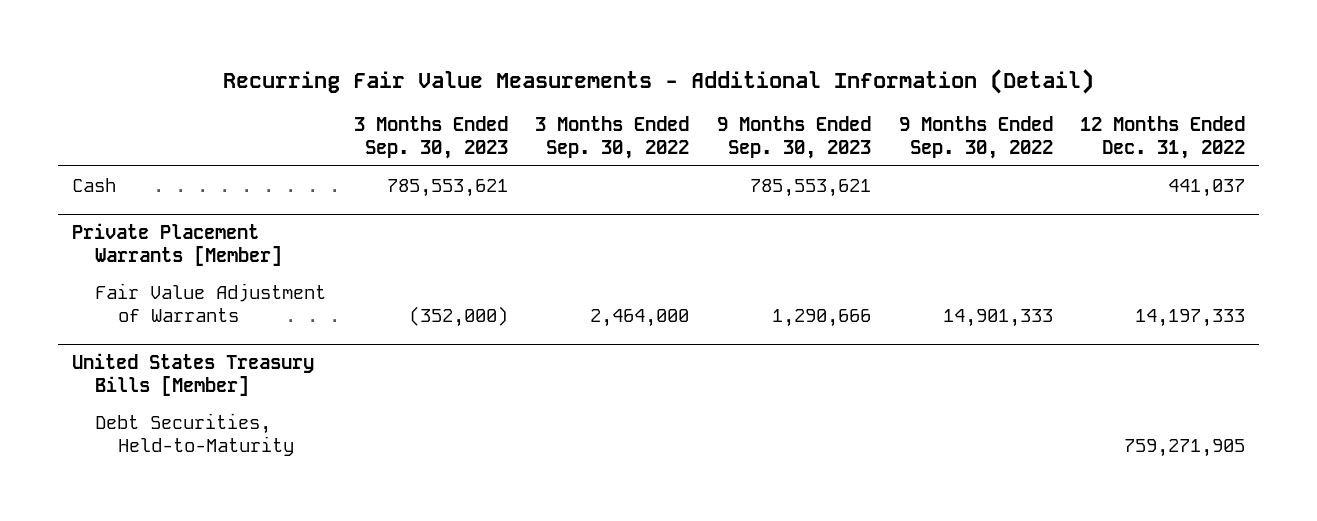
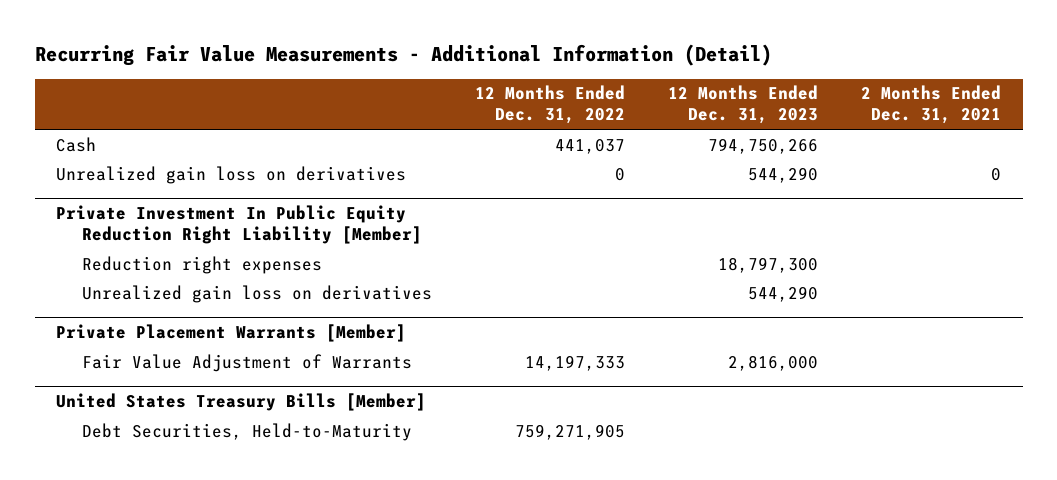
- | 3 Months Ended Sep. 30, 2023 | 3 Months Ended Sep. 30, 2022 | 9 Months Ended Sep. 30, 2023 | 9 Months Ended Sep. 30, 2022 | 12 Months Ended Dec. 31, 2022
+ | 12 Months Ended Dec. 31, 2022 | 12 Months Ended Dec. 31, 2023 | 2 Months Ended Dec. 31, 2021
+ Unrealized gain loss on derivatives | 0 | 544,290 | 0
+ Private Investment In Public Equity Reduction Right Liability [Member]
+ Reduction right expenses | | 18,797,300 |
+ Unrealized gain loss on derivatives | | 544,290 |

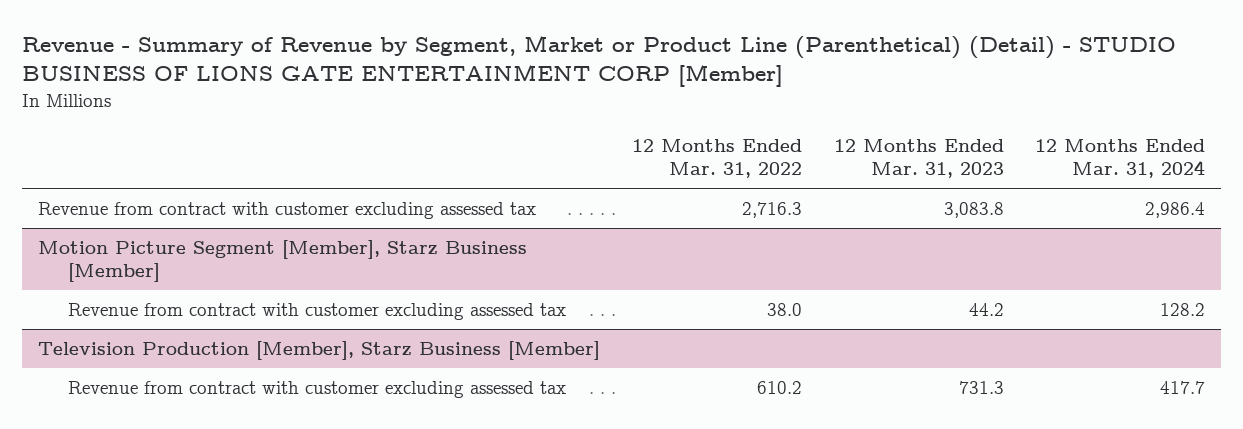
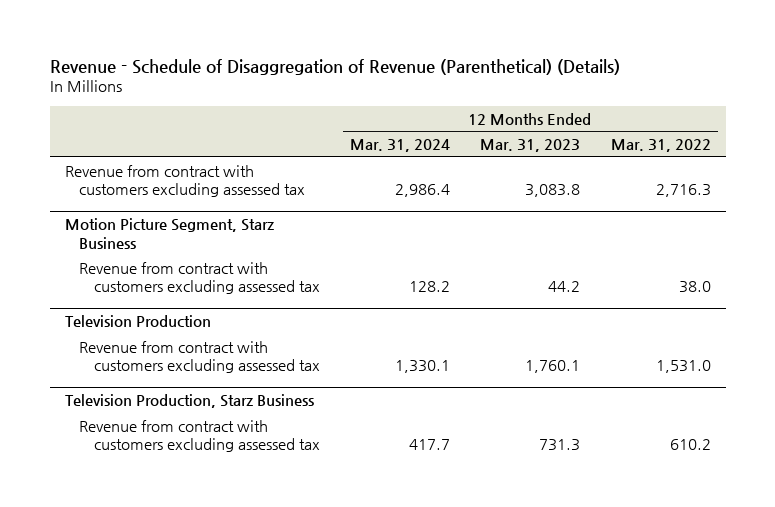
- Revenue - Summary of Revenue by Segment, Market or Product Line (Parenthetical) (Detail) - STUDIO BUSINESS OF LIONS GATE ENTERTAINMENT CORP [Member]
+ Revenue - Schedule of Disaggregation of Revenue (Parenthetical) (Details)
- | 12 Months Ended Mar. 31, 2022 | 12 Months Ended Mar. 31, 2023 | 12 Months Ended Mar. 31, 2024
+ | 12 Months Ended Mar. 31, 2024 | 12 Months Ended Mar. 31, 2023 | 12 Months Ended Mar. 31, 2022
- Revenue from contract with customer excluding assessed tax | 2,716.3 | 3,083.8 | 2,986.4
- Motion Picture Segment [Member], Starz Business [Member]
- Revenue from contract with customer excluding assessed tax | 38.0 | 44.2 | 128.2
- Television Production [Member], Starz Business [Member]
- Revenue from contract with customer excluding assessed tax | 610.2 | 731.3 | 417.7
+ Revenue from contract with customers excluding assessed tax | 2,986.4 | 3,083.8 | 2,716.3
+ Motion Picture Segment, Starz Business
+ Revenue from contract with customers excluding assessed tax | 128.2 | 44.2 | 38.0
+ Television Production
+ Revenue from contract with customers excluding assessed tax | 1,330.1 | 1,760.1 | 1,531.0
+ Television Production, Starz Business
+ Revenue from contract with customers excluding assessed tax | 417.7 | 731.3 | 610.2

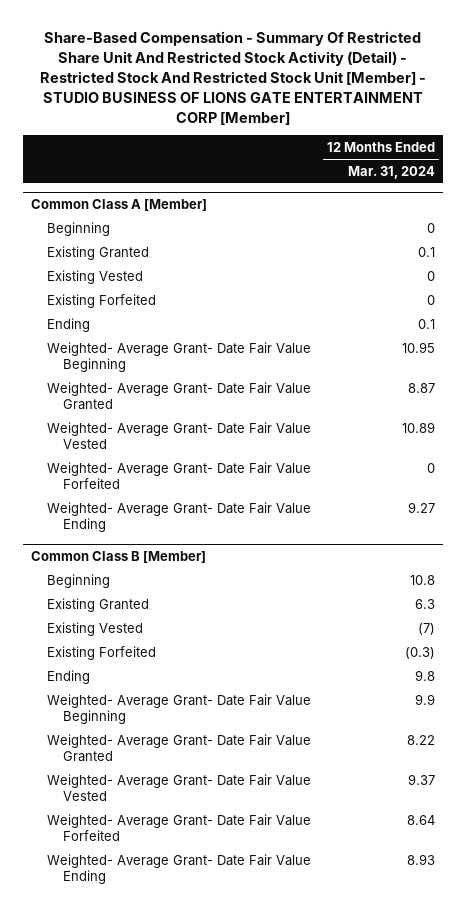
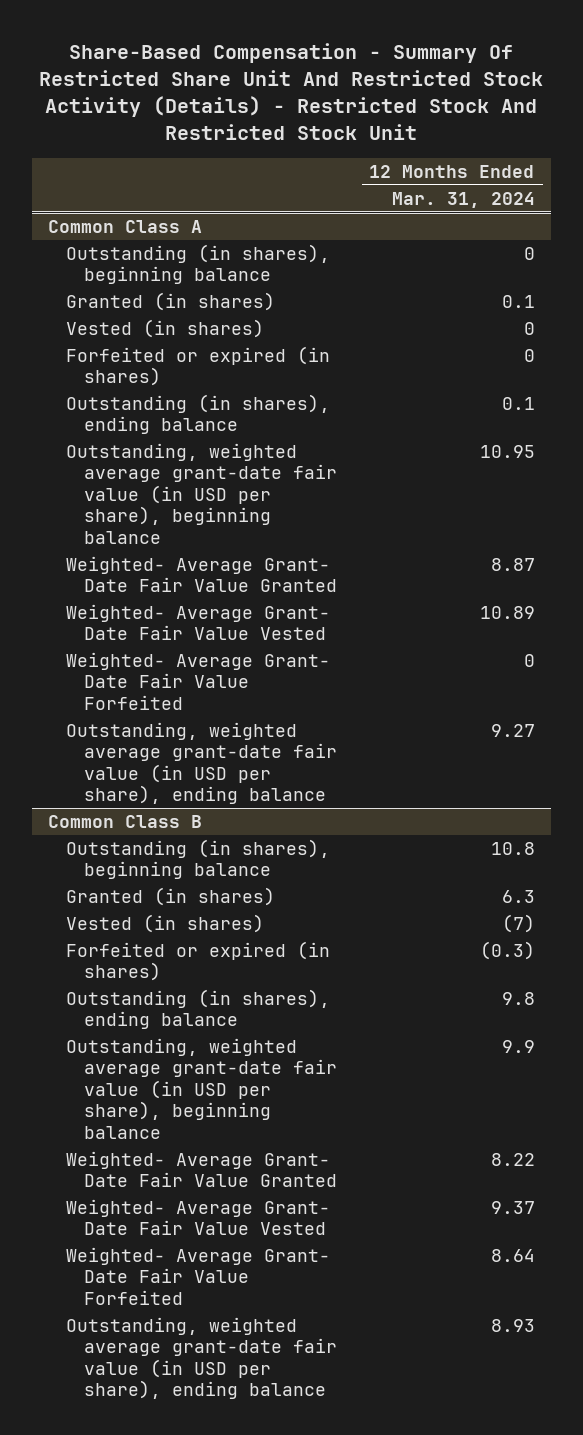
- Share-Based Compensation - Summary Of Restricted Share Unit And Restricted Stock Activity (Detail) - Restricted Stock And Restricted Stock Unit [Member] - STUDIO BUSINESS OF LIONS GATE ENTERTAINMENT CORP [Member]
+ Share-Based Compensation - Summary Of Restricted Share Unit And Restricted Stock Activity (Details) - Restricted Stock And Restricted Stock Unit
- Common Class A [Member]
- Beginning | 0
- Existing Granted | 0.1
- Existing Vested | 0
- Existing Forfeited | 0
- Ending | 0.1
- Weighted- Average Grant- Date Fair Value Beginning | 10.95
+ Common Class A
+ Outstanding (in shares), beginning balance | 0
+ Granted (in shares) | 0.1
+ Vested (in shares) | 0
+ Forfeited or expired (in shares) | 0
+ Outstanding (in shares), ending balance | 0.1
+ Outstanding, weighted average grant-date fair value (in USD per share), beginning balance | 10.95
- Weighted- Average Grant- Date Fair Value Ending | 9.27
- Common Class B [Member]
- Beginning | 10.8
- Existing Granted | 6.3
- Existing Vested | (7)
- Existing Forfeited | (0.3)
- Ending | 9.8
- Weighted- Average Grant- Date Fair Value Beginning | 9.9
+ Outstanding, weighted average grant-date fair value (in USD per share), ending balance | 9.27
+ Common Class B
+ Outstanding (in shares), beginning balance | 10.8
+ Granted (in shares) | 6.3
+ Vested (in shares) | (7)
+ Forfeited or expired (in shares) | (0.3)
+ Outstanding (in shares), ending balance | 9.8
+ Outstanding, weighted average grant-date fair value (in USD per share), beginning balance | 9.9
- Weighted- Average Grant- Date Fair Value Ending | 8.93
+ Outstanding, weighted average grant-date fair value (in USD per share), ending balance | 8.93

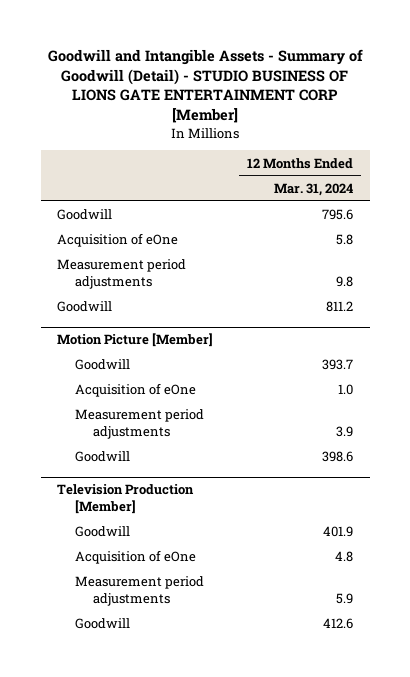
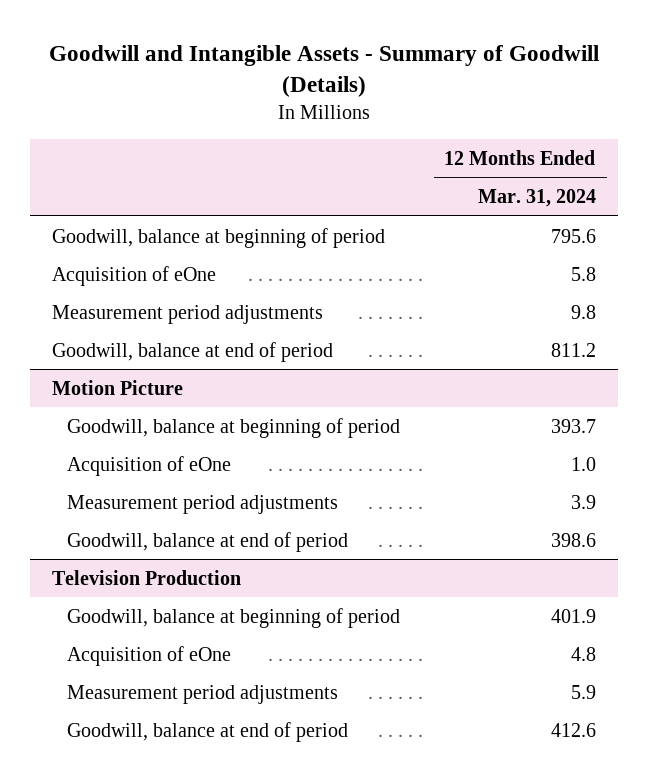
- Goodwill and Intangible Assets - Summary of Goodwill (Detail) - STUDIO BUSINESS OF LIONS GATE ENTERTAINMENT CORP [Member]
+ Goodwill and Intangible Assets - Summary of Goodwill (Details)
- Goodwill | 795.6
+ Goodwill, balance at beginning of period | 795.6
- Goodwill | 811.2
- Motion Picture [Member]
- Goodwill | 393.7
+ Goodwill, balance at end of period | 811.2
+ Motion Picture
+ Goodwill, balance at beginning of period | 393.7
- Goodwill | 398.6
- Television Production [Member]
- Goodwill | 401.9
+ Goodwill, balance at end of period | 398.6
+ Television Production
+ Goodwill, balance at beginning of period | 401.9
- Goodwill | 412.6
+ Goodwill, balance at end of period | 412.6

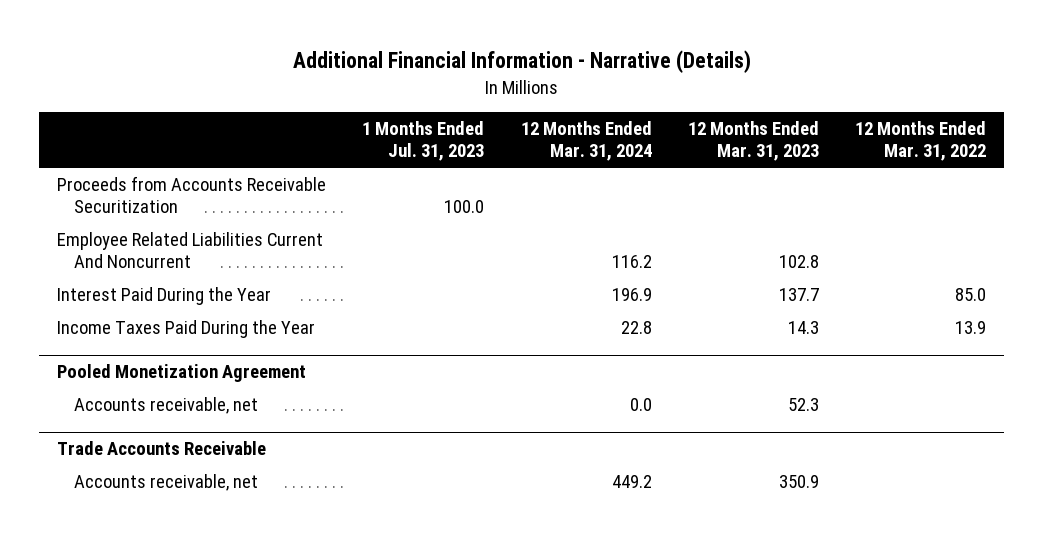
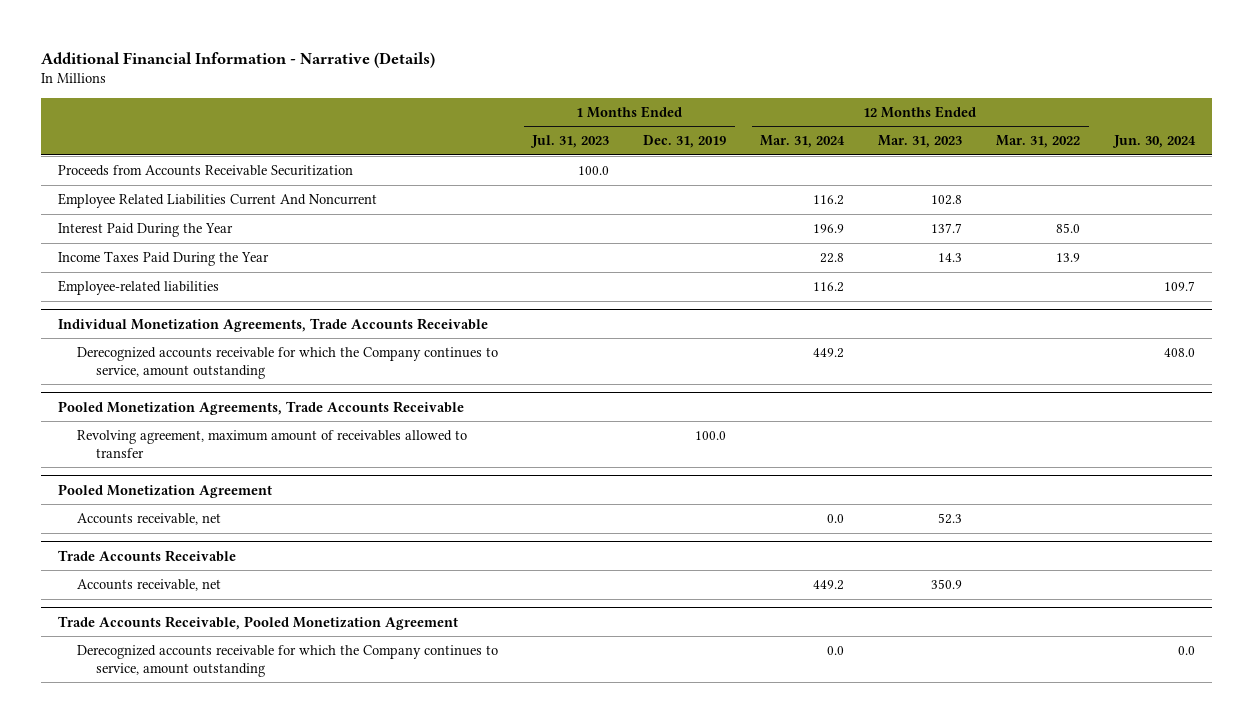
- | 1 Months Ended Jul. 31, 2023 | 12 Months Ended Mar. 31, 2024 | 12 Months Ended Mar. 31, 2023 | 12 Months Ended Mar. 31, 2022
+ | 1 Months Ended Jul. 31, 2023 | 1 Months Ended Dec. 31, 2019 | 12 Months Ended Mar. 31, 2024 | 12 Months Ended Mar. 31, 2023 | 12 Months Ended Mar. 31, 2022 | Jun. 30, 2024
+ Employee-related liabilities | | | 116.2 | | | 109.7
+ Individual Monetization Agreements, Trade Accounts Receivable
+ Derecognized accounts receivable for which the Company continues to service, amount outstanding | | | 449.2 | | | 408.0
+ Pooled Monetization Agreements, Trade Accounts Receivable
+ Revolving agreement, maximum amount of receivables allowed to transfer | | 100.0 | | | |
+ Trade Accounts Receivable, Pooled Monetization Agreement
+ Derecognized accounts receivable for which the Company continues to service, amount outstanding | | | 0.0 | | | 0.0

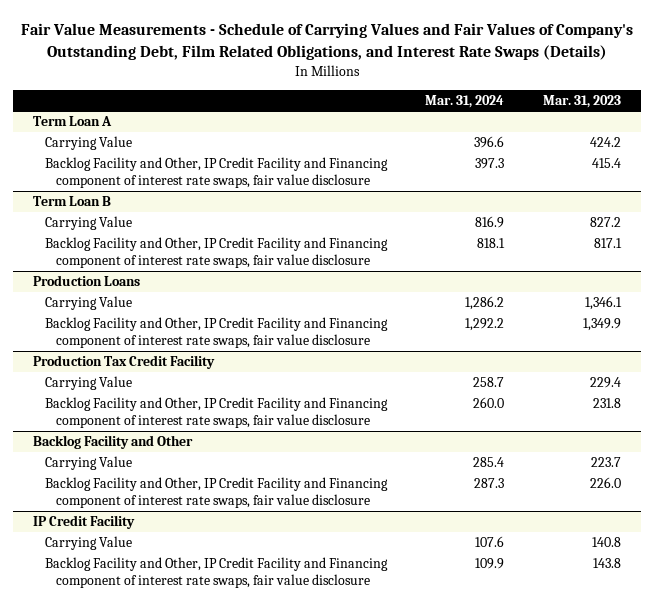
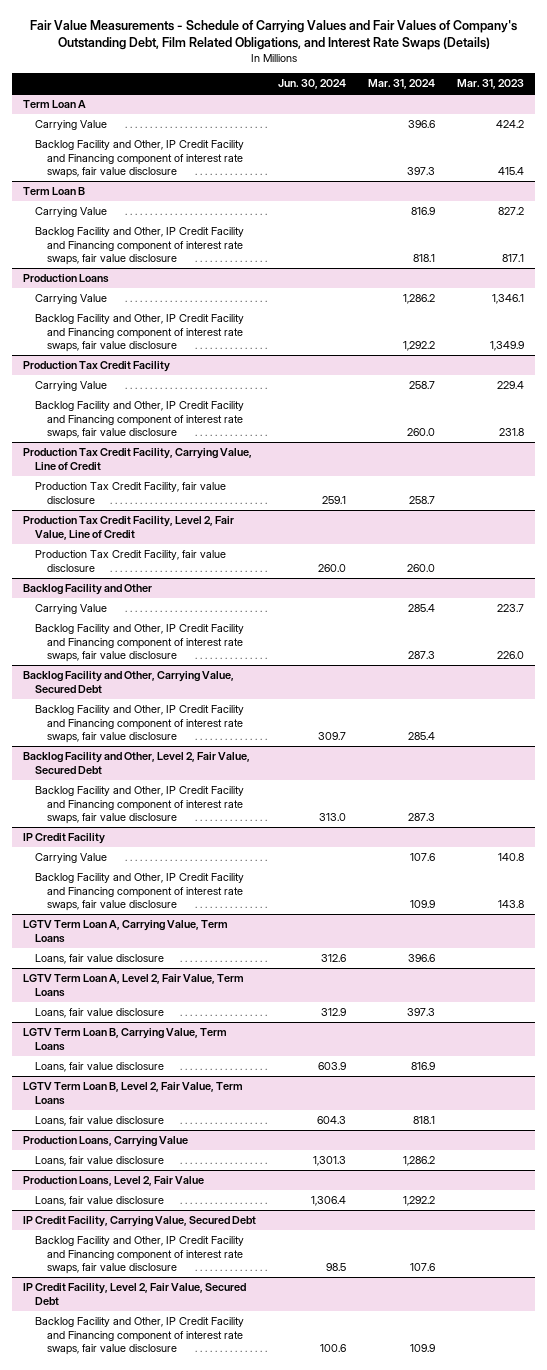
- | Mar. 31, 2024 | Mar. 31, 2023
+ | Jun. 30, 2024 | Mar. 31, 2024 | Mar. 31, 2023
+ Production Tax Credit Facility, Carrying Value, Line of Credit
+ Production Tax Credit Facility, fair value disclosure | 259.1 | 258.7 |
+ Production Tax Credit Facility, Level 2, Fair Value, Line of Credit
+ Production Tax Credit Facility, fair value disclosure | 260.0 | 260.0 |
+ Backlog Facility and Other, Carrying Value, Secured Debt
+ Backlog Facility and Other, IP Credit Facility and Financing component of interest rate swaps, fair value disclosure | 309.7 | 285.4 |
+ Backlog Facility and Other, Level 2, Fair Value, Secured Debt
+ Backlog Facility and Other, IP Credit Facility and Financing component of interest rate swaps, fair value disclosure | 313.0 | 287.3 |
+ LGTV Term Loan A, Carrying Value, Term Loans
+ Loans, fair value disclosure | 312.6 | 396.6 |
+ LGTV Term Loan A, Level 2, Fair Value, Term Loans
+ Loans, fair value disclosure | 312.9 | 397.3 |
+ LGTV Term Loan B, Carrying Value, Term Loans
+ Loans, fair value disclosure | 603.9 | 816.9 |
+ LGTV Term Loan B, Level 2, Fair Value, Term Loans
+ Loans, fair value disclosure | 604.3 | 818.1 |
+ Production Loans, Carrying Value
+ Loans, fair value disclosure | 1,301.3 | 1,286.2 |
+ Production Loans, Level 2, Fair Value
+ Loans, fair value disclosure | 1,306.4 | 1,292.2 |
+ IP Credit Facility, Carrying Value, Secured Debt
+ Backlog Facility and Other, IP Credit Facility and Financing component of interest rate swaps, fair value disclosure | 98.5 | 107.6 |
+ IP Credit Facility, Level 2, Fair Value, Secured Debt
+ Backlog Facility and Other, IP Credit Facility and Financing component of interest rate swaps, fair value disclosure | 100.6 | 109.9 |

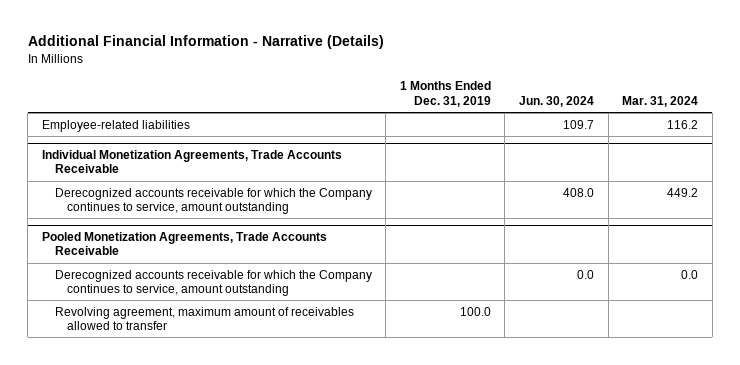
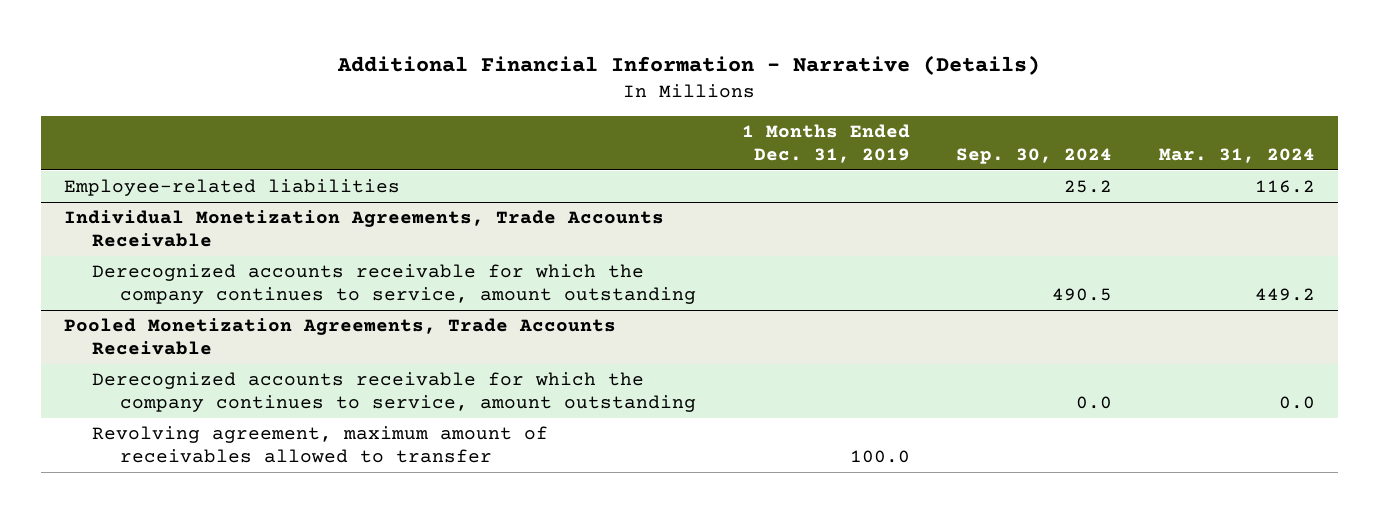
- | 1 Months Ended Dec. 31, 2019 | Jun. 30, 2024 | Mar. 31, 2024
+ | 1 Months Ended Dec. 31, 2019 | Sep. 30, 2024 | Mar. 31, 2024
@ Individual Monetization Agreements, Trade Accounts Receivable
- Derecognized accounts receivable for which the Company continues to service, amount outstanding | | 408.0 | 449.2
+ Derecognized accounts receivable for which the company continues to service, amount outstanding | | 490.5 | 449.2
@ Pooled Monetization Agreements, Trade Accounts Receivable
- Derecognized accounts receivable for which the Company continues to service, amount outstanding | | 0.0 | 0.0
+ Derecognized accounts receivable for which the company continues to service, amount outstanding | | 0.0 | 0.0

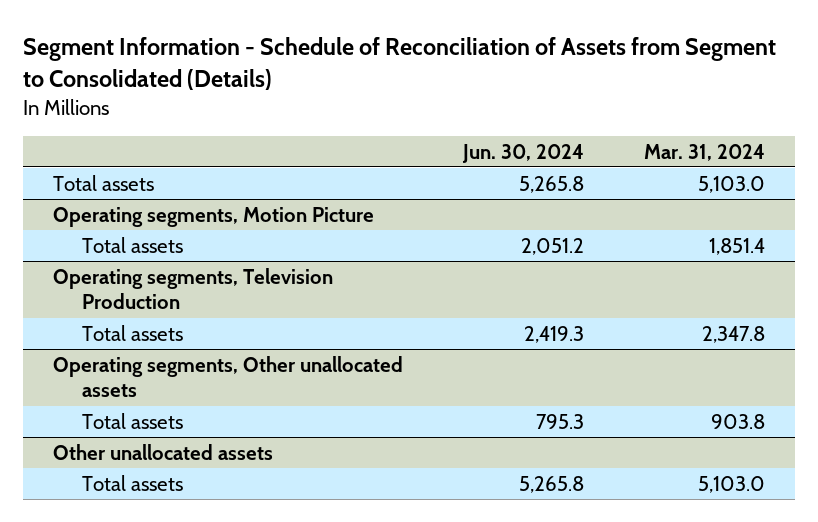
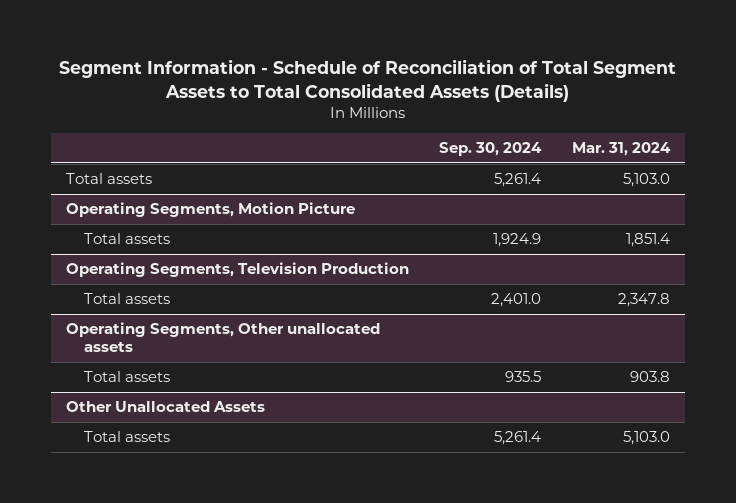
- Segment Information - Schedule of Reconciliation of Assets from Segment to Consolidated (Details)
+ Segment Information - Schedule of Reconciliation of Total Segment Assets to Total Consolidated Assets (Details)
- | Jun. 30, 2024 | Mar. 31, 2024
+ | Sep. 30, 2024 | Mar. 31, 2024
- Operating segments, Motion Picture
+ Operating Segments, Motion Picture
- Operating segments, Television Production
+ Operating Segments, Television Production
- Operating segments, Other unallocated assets
+ Operating Segments, Other unallocated assets
- Other unallocated assets
+ Other Unallocated Assets

